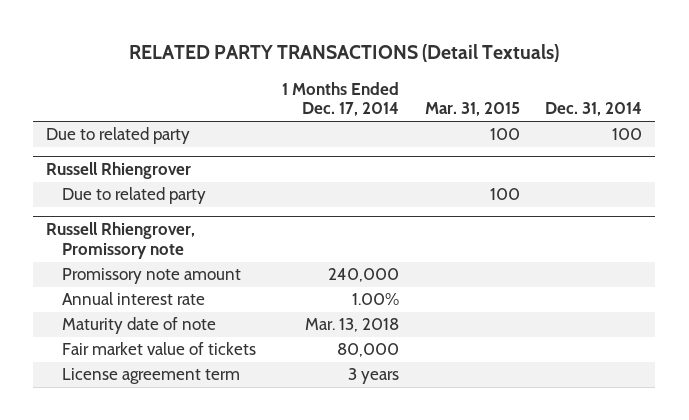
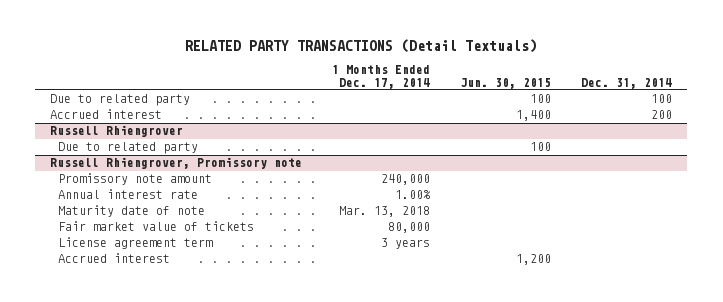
- | 1 Months Ended Dec. 17, 2014 | Mar. 31, 2015 | Dec. 31, 2014
+ | 1 Months Ended Dec. 17, 2014 | Jun. 30, 2015 | Dec. 31, 2014
+ Accrued interest | | 1,400 | 200
@ Russell Rhiengrover, Promissory note
+ Accrued interest | | 1,200 |

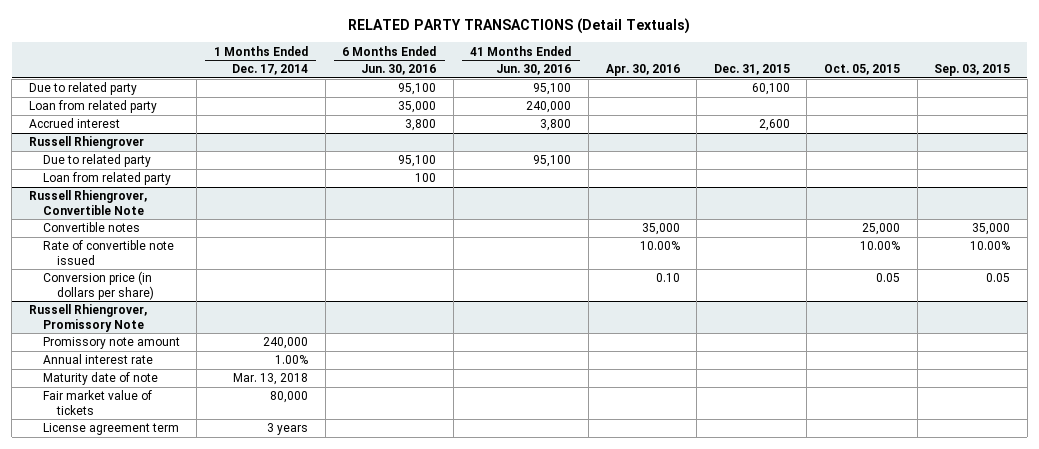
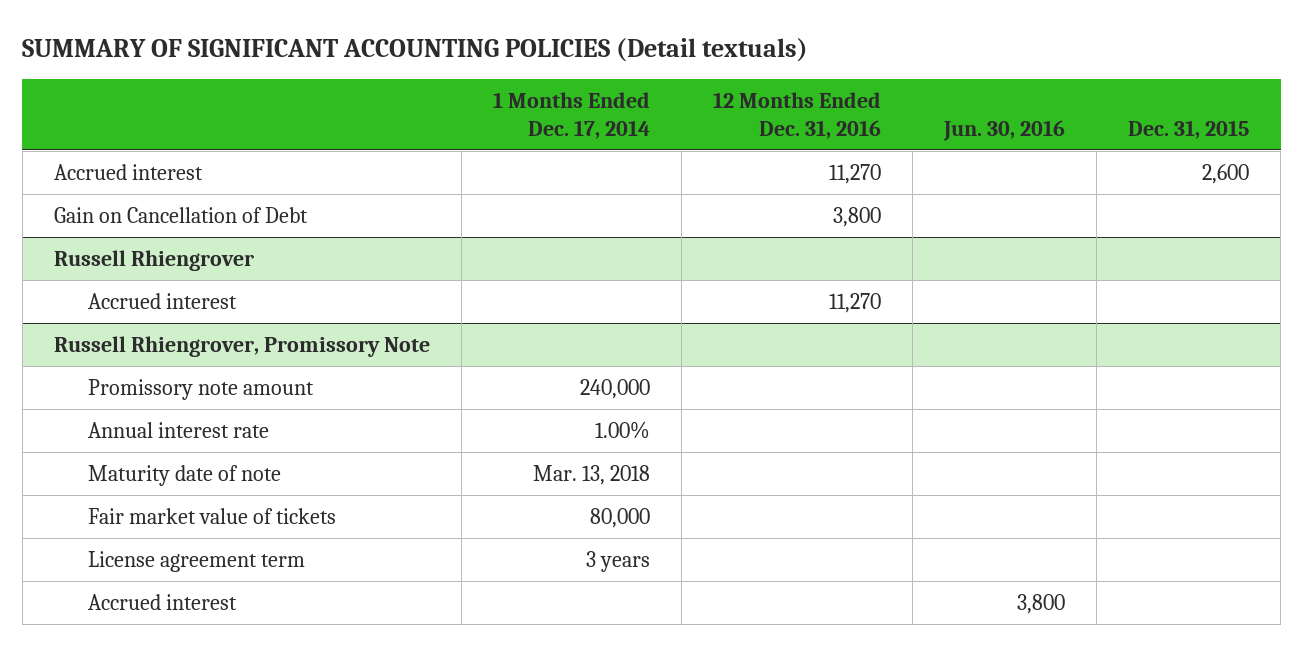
- RELATED PARTY TRANSACTIONS (Detail Textuals)
+ SUMMARY OF SIGNIFICANT ACCOUNTING POLICIES (Detail textuals)
- | 1 Months Ended Dec. 17, 2014 | 6 Months Ended Jun. 30, 2016 | 41 Months Ended Jun. 30, 2016 | Apr. 30, 2016 | Dec. 31, 2015 | Oct. 05, 2015 | Sep. 03, 2015
+ | 1 Months Ended Dec. 17, 2014 | 12 Months Ended Dec. 31, 2016 | Jun. 30, 2016 | Dec. 31, 2015
- Due to related party | | 95,100 | 95,100 | | 60,100 | |
- Loan from related party | | 35,000 | 240,000 | | | |
+ Gain on Cancellation of Debt | | 3,800 | |
@ Russell Rhiengrover
- Due to related party | | 95,100 | 95,100 | | | |
- Loan from related party | | 100 | | | | |
- Russell Rhiengrover, Convertible Note
- Convertible notes | | | | 35,000 | | 25,000 | 35,000
- Rate of convertible note issued | | | | 10.00% | | 10.00% | 10.00%
- Conversion price (in dollars per share) | | | | 0.10 | | 0.05 | 0.05
@ Russell Rhiengrover
+ Accrued interest | | 11,270 | |
@ Russell Rhiengrover, Promissory Note
+ Accrued interest | | | 3,800 |

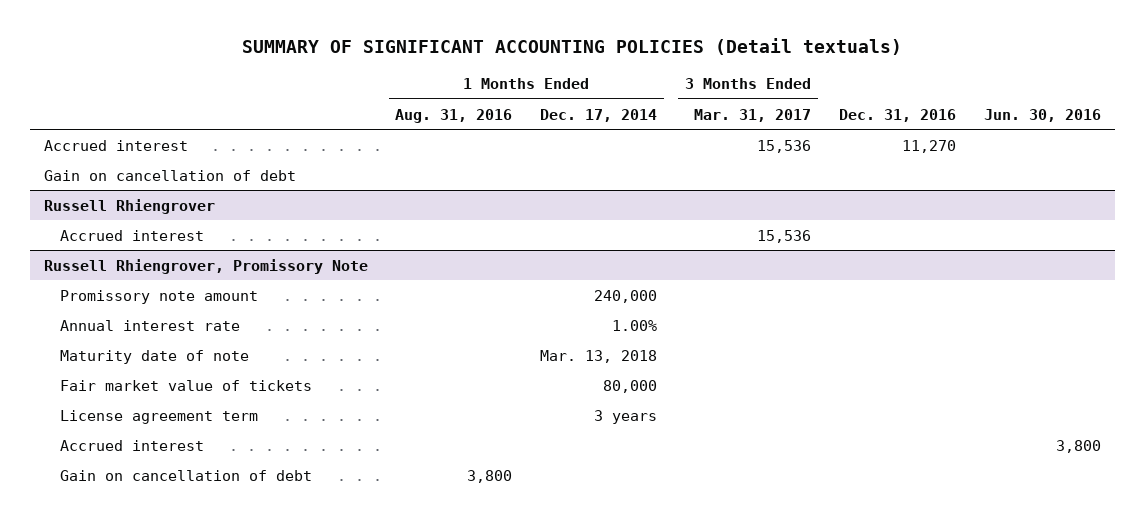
- | 1 Months Ended Dec. 17, 2014 | 12 Months Ended Dec. 31, 2016 | Jun. 30, 2016 | Dec. 31, 2015
+ | 1 Months Ended Aug. 31, 2016 | 1 Months Ended Dec. 17, 2014 | 3 Months Ended Mar. 31, 2017 | Dec. 31, 2016 | Jun. 30, 2016
- Gain on Cancellation of Debt | | 3,800 | |
+ Gain on cancellation of debt
@ Russell Rhiengrover, Promissory Note
+ Gain on cancellation of debt | 3,800 | | | |

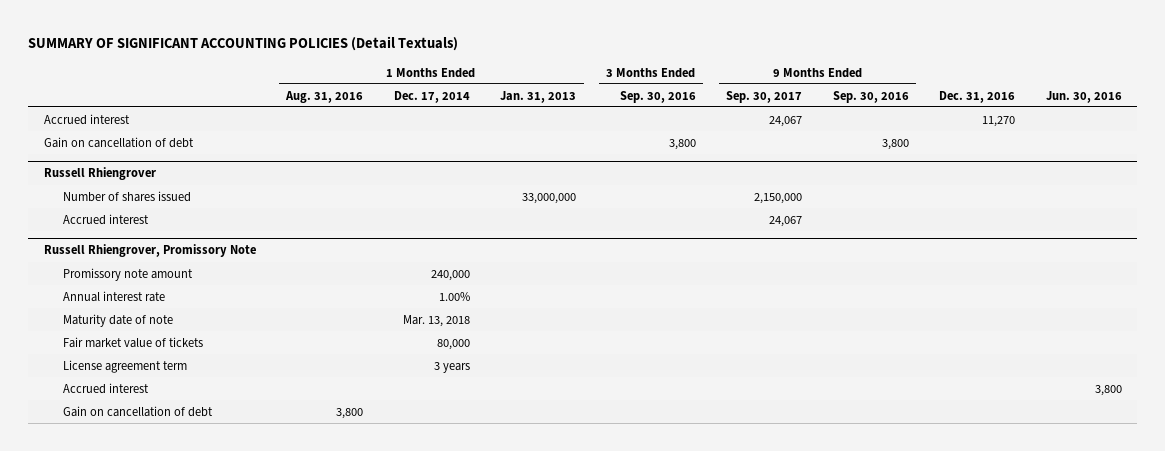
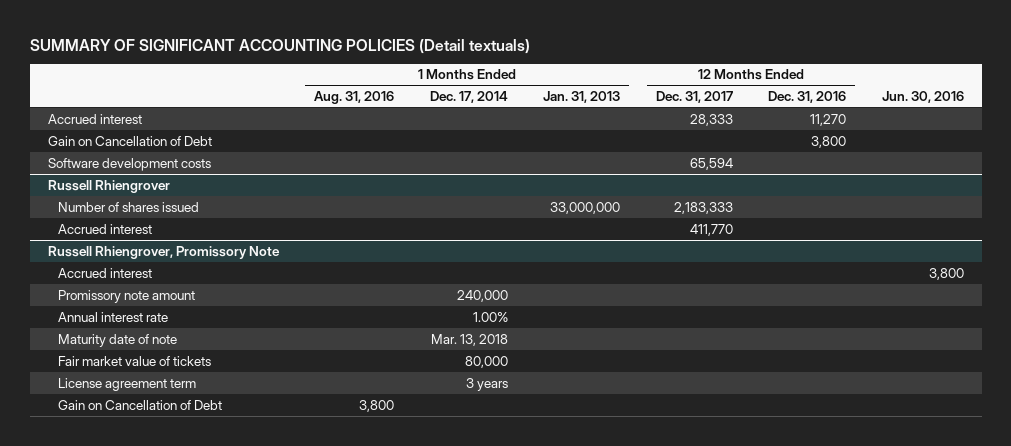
- SUMMARY OF SIGNIFICANT ACCOUNTING POLICIES (Detail Textuals)
+ SUMMARY OF SIGNIFICANT ACCOUNTING POLICIES (Detail textuals)
- | 1 Months Ended Aug. 31, 2016 | 1 Months Ended Dec. 17, 2014 | 1 Months Ended Jan. 31, 2013 | 3 Months Ended Sep. 30, 2016 | 9 Months Ended Sep. 30, 2017 | 9 Months Ended Sep. 30, 2016 | Dec. 31, 2016 | Jun. 30, 2016
+ | 1 Months Ended Aug. 31, 2016 | 1 Months Ended Dec. 17, 2014 | 1 Months Ended Jan. 31, 2013 | 12 Months Ended Dec. 31, 2017 | 12 Months Ended Dec. 31, 2016 | Jun. 30, 2016
- Gain on cancellation of debt | | | | 3,800 | | 3,800 | |
+ Gain on Cancellation of Debt | | | | | 3,800 |
+ Software development costs | | | | 65,594 | |
@ Russell Rhiengrover, Promissory Note
moved up: Accrued interest | | | | | | 3,800
- Gain on cancellation of debt | 3,800 | | | | | | |
+ Gain on Cancellation of Debt | 3,800 | | | | |

